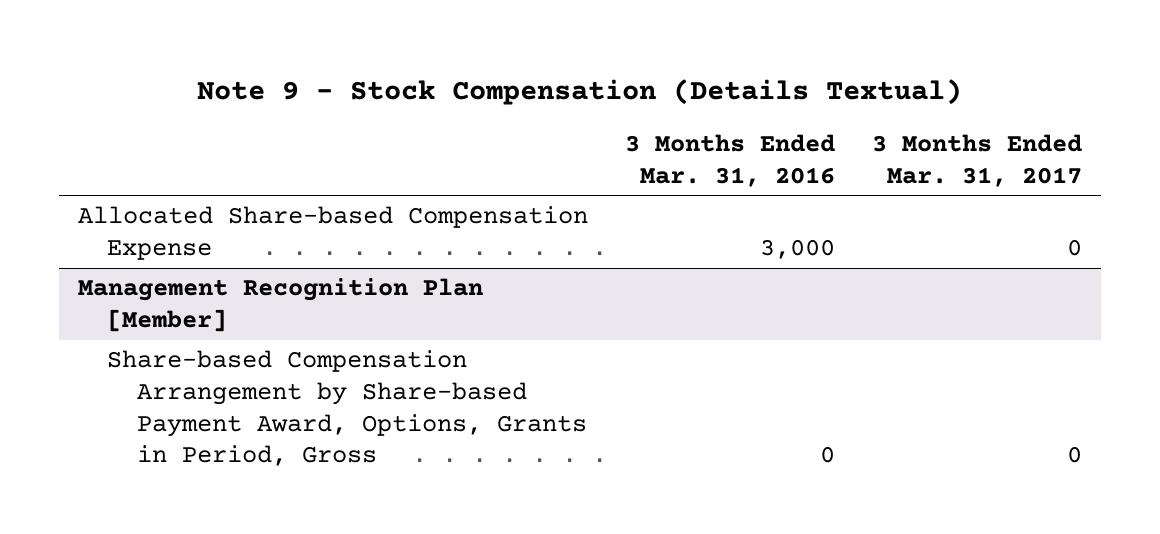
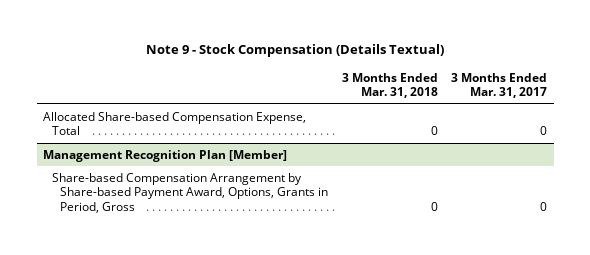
- | 3 Months Ended Mar. 31, 2016 | 3 Months Ended Mar. 31, 2017
+ | 3 Months Ended Mar. 31, 2018 | 3 Months Ended Mar. 31, 2017
- Allocated Share-based Compensation Expense | 3,000 | 0
+ Allocated Share-based Compensation Expense, Total | 0 | 0

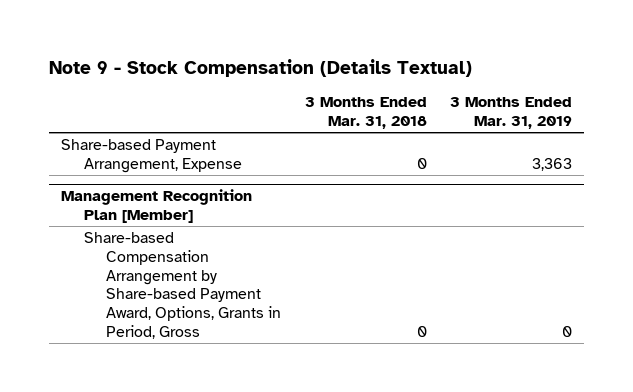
- | 3 Months Ended Mar. 31, 2018 | 3 Months Ended Mar. 31, 2017
+ | 3 Months Ended Mar. 31, 2018 | 3 Months Ended Mar. 31, 2019
- Allocated Share-based Compensation Expense, Total | 0 | 0
+ Share-based Payment Arrangement, Expense | 0 | 3,363

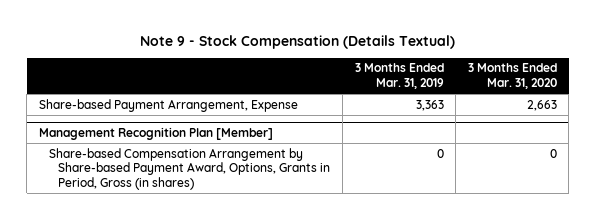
- | 3 Months Ended Mar. 31, 2018 | 3 Months Ended Mar. 31, 2019
+ | 3 Months Ended Mar. 31, 2019 | 3 Months Ended Mar. 31, 2020
@ Management Recognition Plan [Member]
- Share-based Compensation Arrangement by Share-based Payment Award, Options, Grants in Period, Gross | 0 | 0
+ Share-based Compensation Arrangement by Share-based Payment Award, Options, Grants in Period, Gross (in shares) | 0 | 0

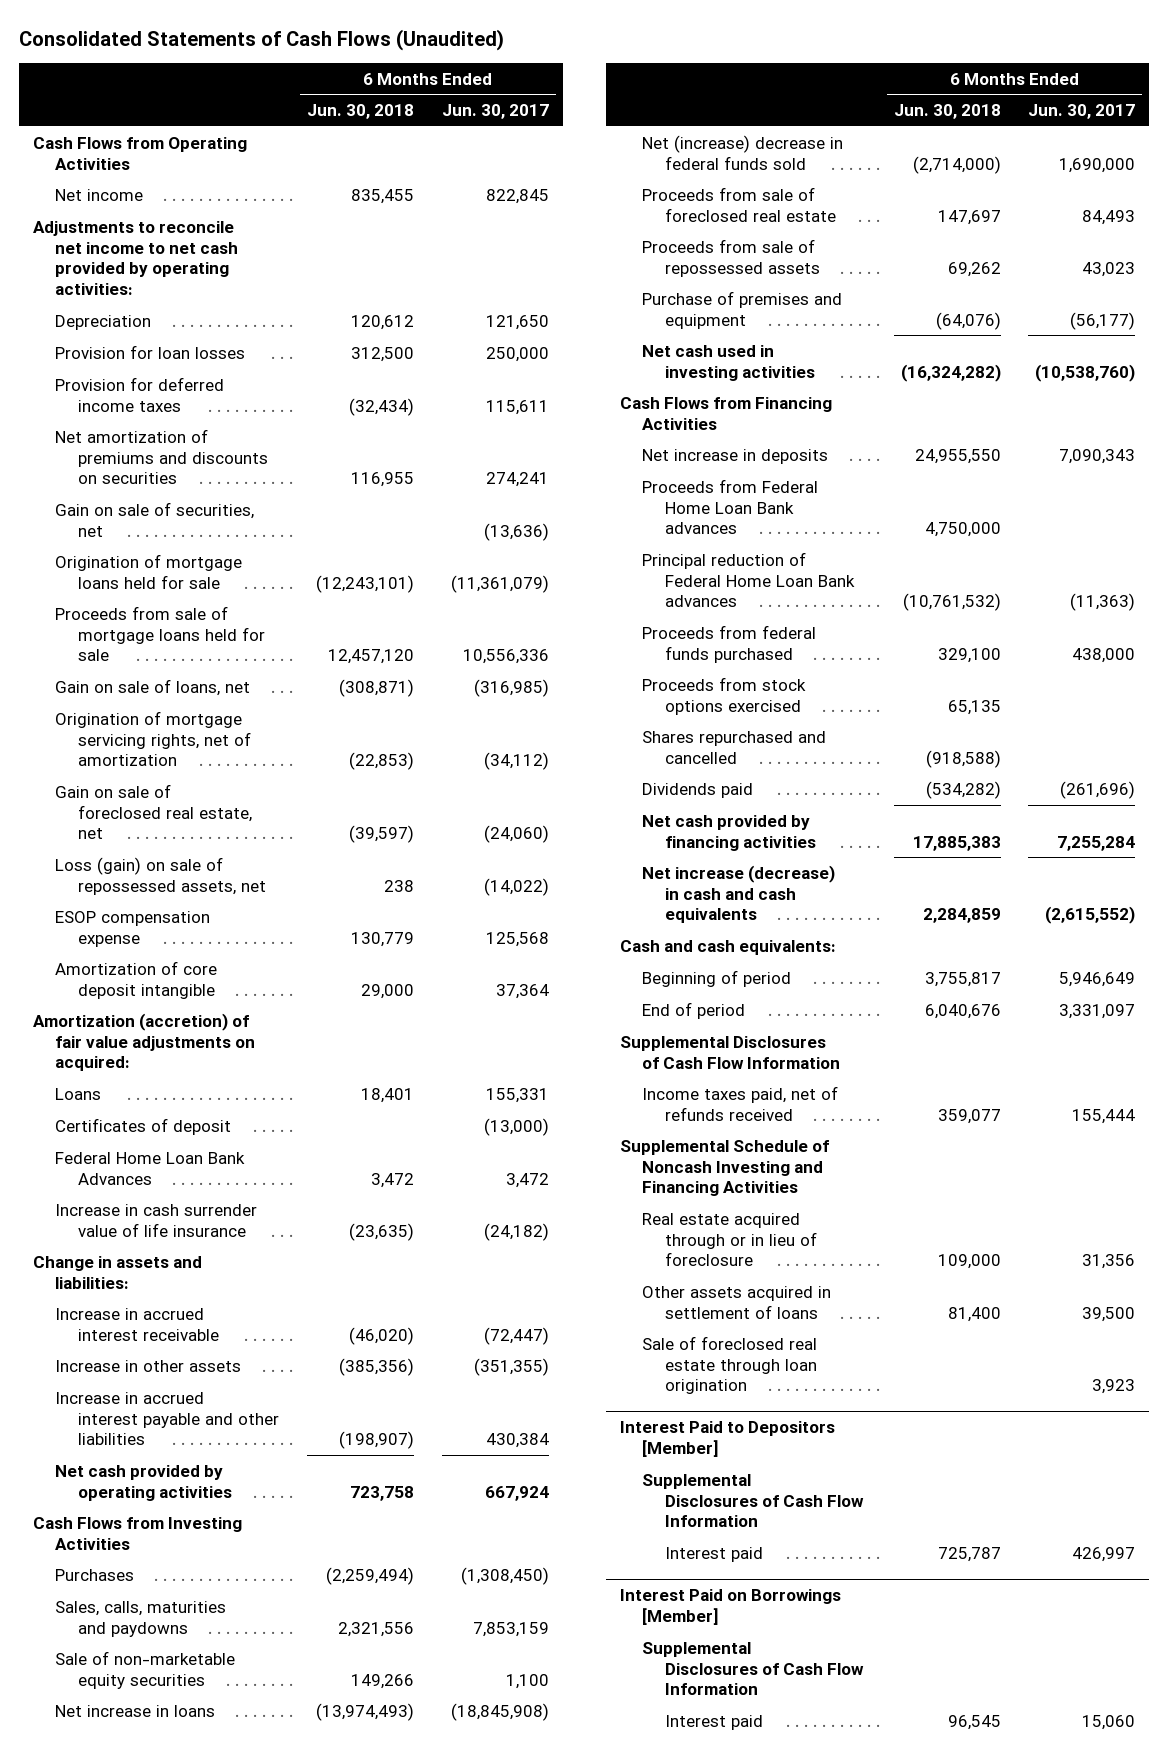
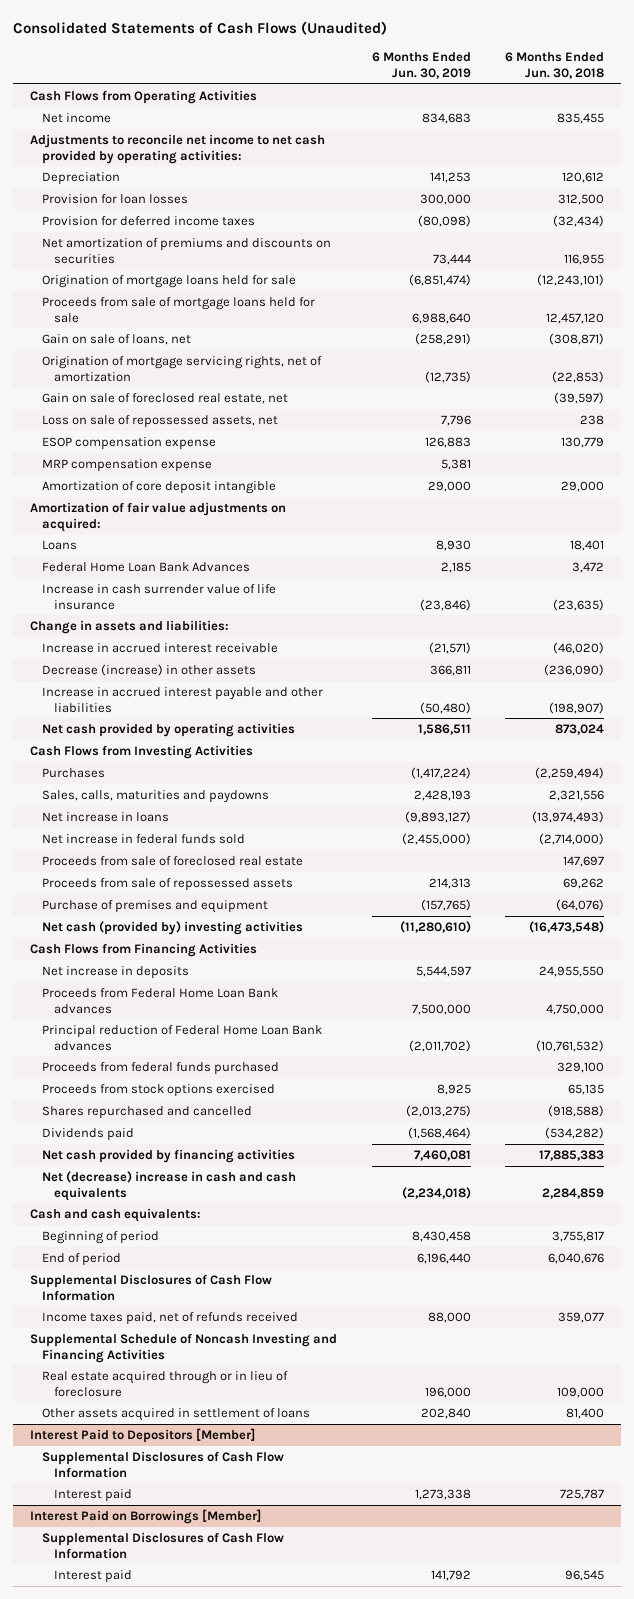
- | 6 Months Ended Jun. 30, 2018 | 6 Months Ended Jun. 30, 2017
+ | 6 Months Ended Jun. 30, 2019 | 6 Months Ended Jun. 30, 2018
- Gain on sale of securities, net | | (13,636)
- Loss (gain) on sale of repossessed assets, net | 238 | (14,022)
+ Loss on sale of repossessed assets, net | 7,796 | 238
+ MRP compensation expense | 5,381 |
- Amortization (accretion) of fair value adjustments on acquired:
+ Amortization of fair value adjustments on acquired:
- Certificates of deposit | | (13,000)
- Increase in other assets | (385,356) | (351,355)
+ Decrease (increase) in other assets | 366,811 | (236,090)
- Net cash provided by operating activities | 723,758 | 667,924
+ Net cash provided by operating activities | 1,586,511 | 873,024
- Sale of non-marketable equity securities | 149,266 | 1,100
- Net (increase) decrease in federal funds sold | (2,714,000) | 1,690,000
+ Net increase in federal funds sold | (2,455,000) | (2,714,000)
- Net cash used in investing activities | (16,324,282) | (10,538,760)
+ Net cash (provided by) investing activities | (11,280,610) | (16,473,548)
- Net increase (decrease) in cash and cash equivalents | 2,284,859 | (2,615,552)
+ Net (decrease) increase in cash and cash equivalents | (2,234,018) | 2,284,859
- Sale of foreclosed real estate through loan origination | | 3,923

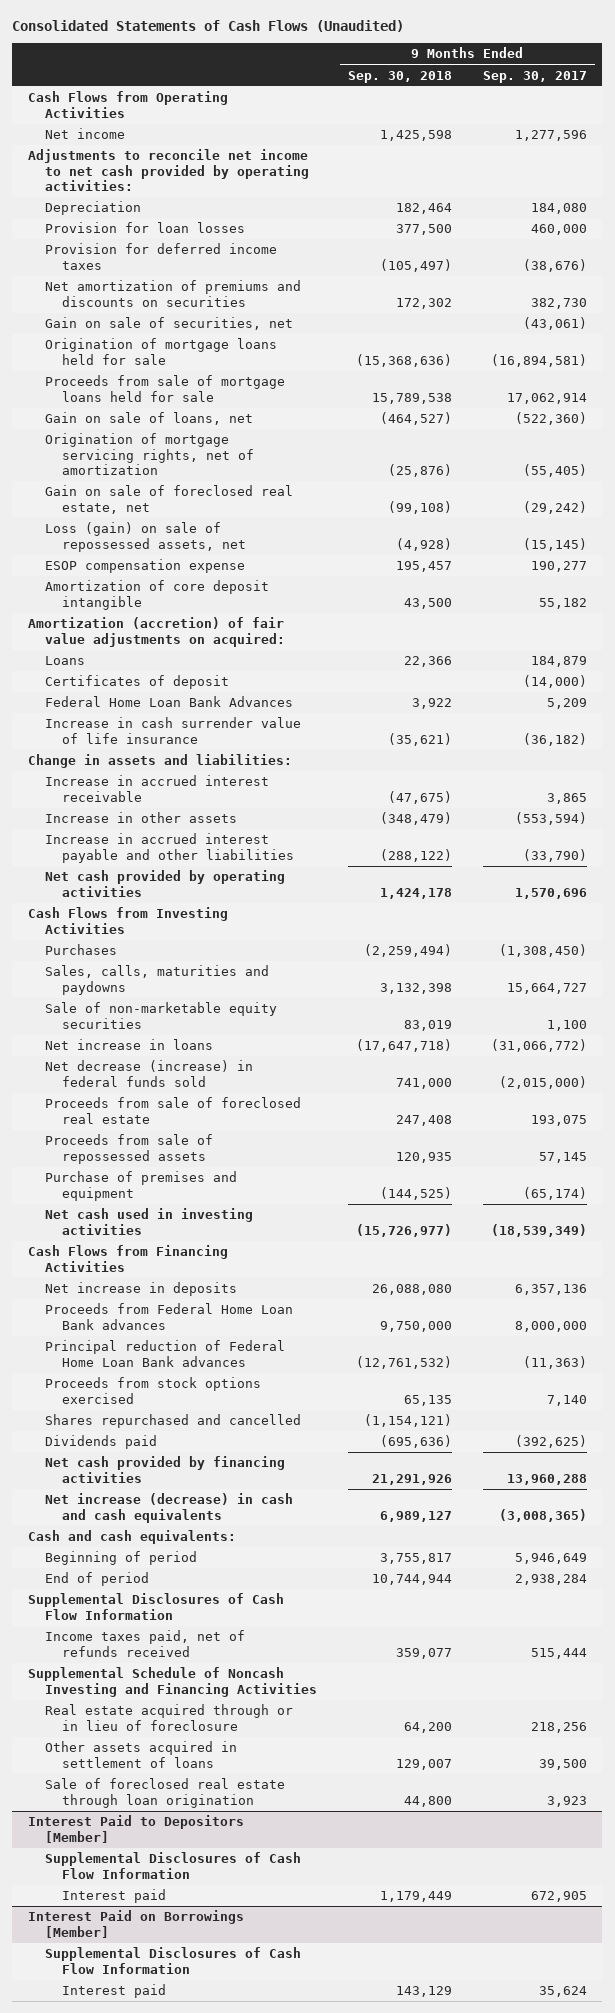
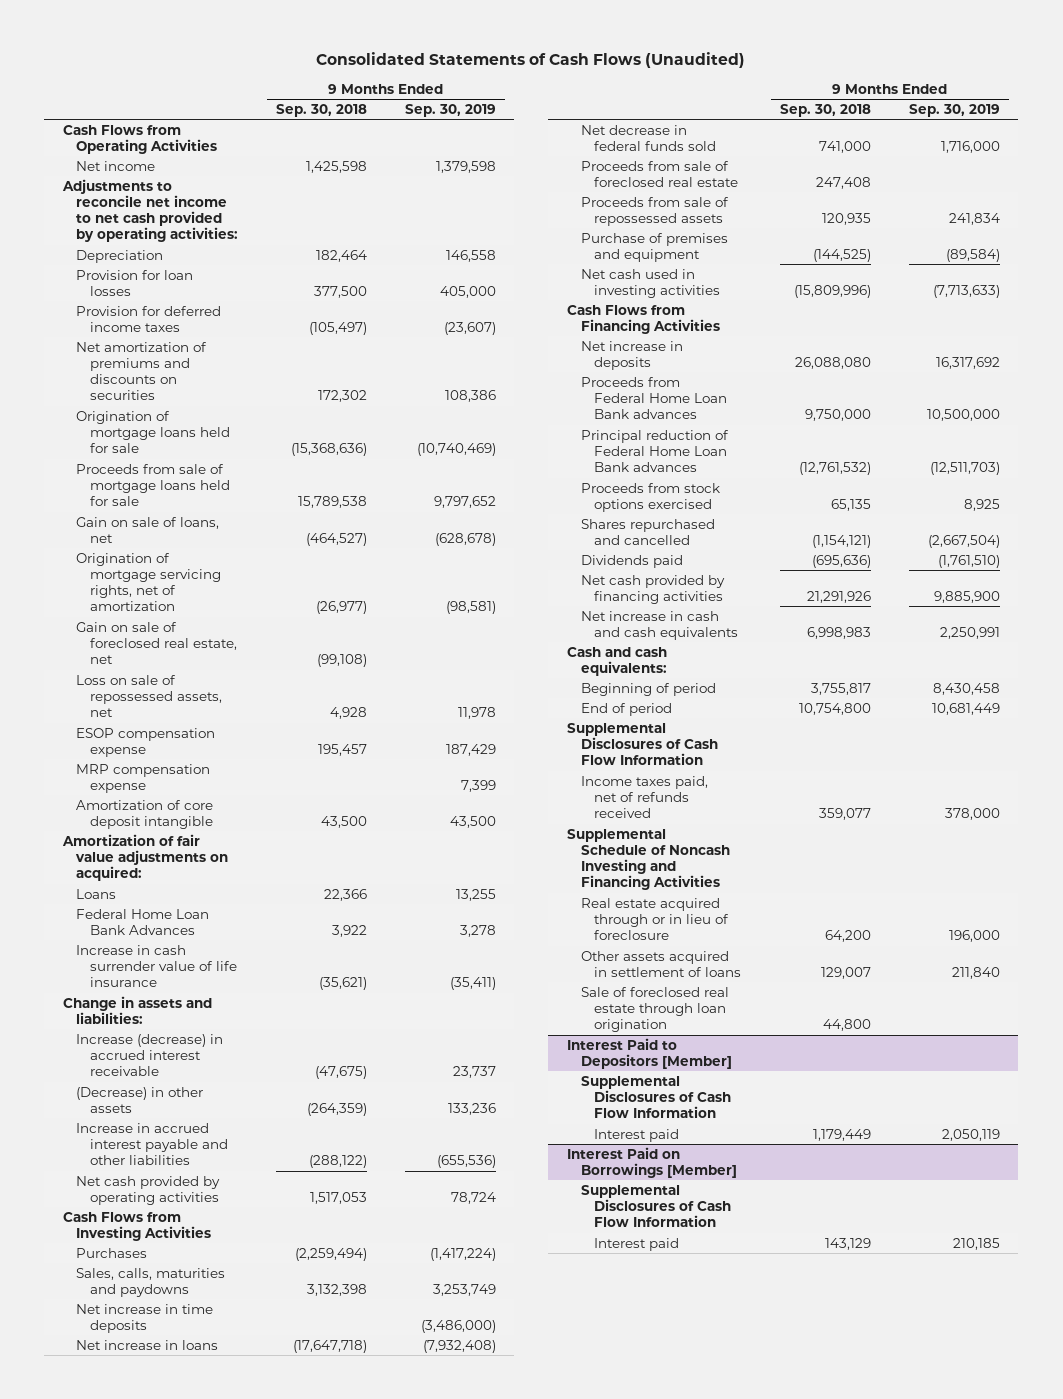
- | 9 Months Ended Sep. 30, 2018 | 9 Months Ended Sep. 30, 2017
+ | 9 Months Ended Sep. 30, 2018 | 9 Months Ended Sep. 30, 2019
- Gain on sale of securities, net | | (43,061)
- Origination of mortgage servicing rights, net of amortization | (25,876) | (55,405)
+ Origination of mortgage servicing rights, net of amortization | (26,977) | (98,581)
- Loss (gain) on sale of repossessed assets, net | (4,928) | (15,145)
+ Loss on sale of repossessed assets, net | 4,928 | 11,978
+ MRP compensation expense | | 7,399
- Amortization (accretion) of fair value adjustments on acquired:
+ Amortization of fair value adjustments on acquired:
- Certificates of deposit | | (14,000)
- Increase in accrued interest receivable | (47,675) | 3,865
- Increase in other assets | (348,479) | (553,594)
+ Increase (decrease) in accrued interest receivable | (47,675) | 23,737
+ (Decrease) in other assets | (264,359) | 133,236
- Net cash provided by operating activities | 1,424,178 | 1,570,696
+ Net cash provided by operating activities | 1,517,053 | 78,724
- Sale of non-marketable equity securities | 83,019 | 1,100
+ Net increase in time deposits | | (3,486,000)
- Net decrease (increase) in federal funds sold | 741,000 | (2,015,000)
+ Net decrease in federal funds sold | 741,000 | 1,716,000
- Net cash used in investing activities | (15,726,977) | (18,539,349)
+ Net cash used in investing activities | (15,809,996) | (7,713,633)
- Net increase (decrease) in cash and cash equivalents | 6,989,127 | (3,008,365)
+ Net increase in cash and cash equivalents | 6,998,983 | 2,250,991
- End of period | 10,744,944 | 2,938,284
+ End of period | 10,754,800 | 10,681,449

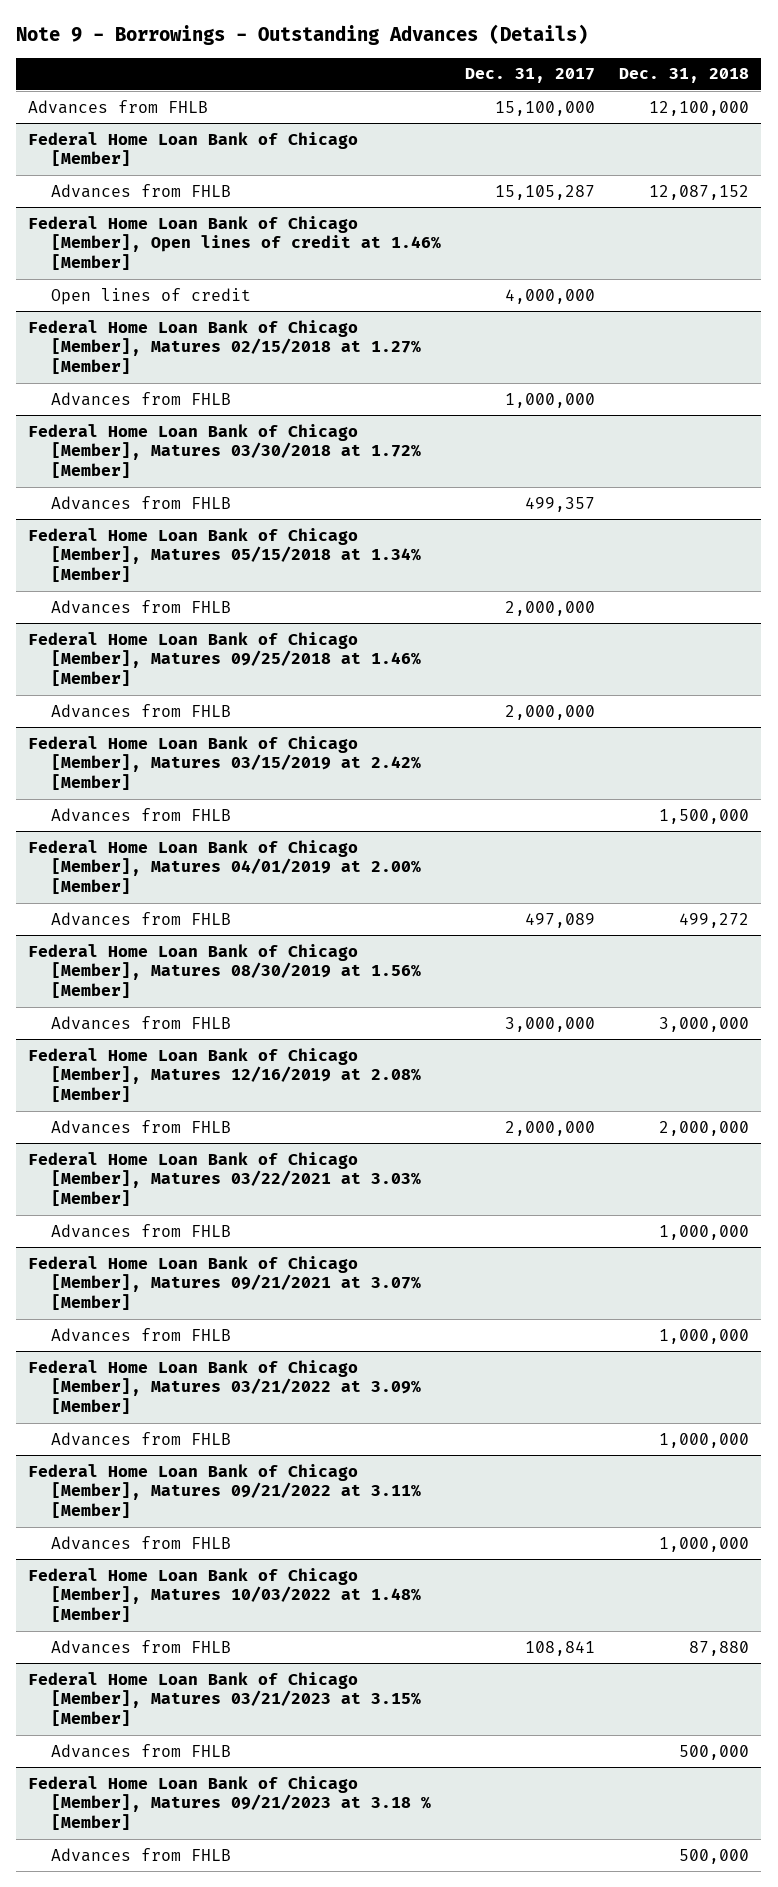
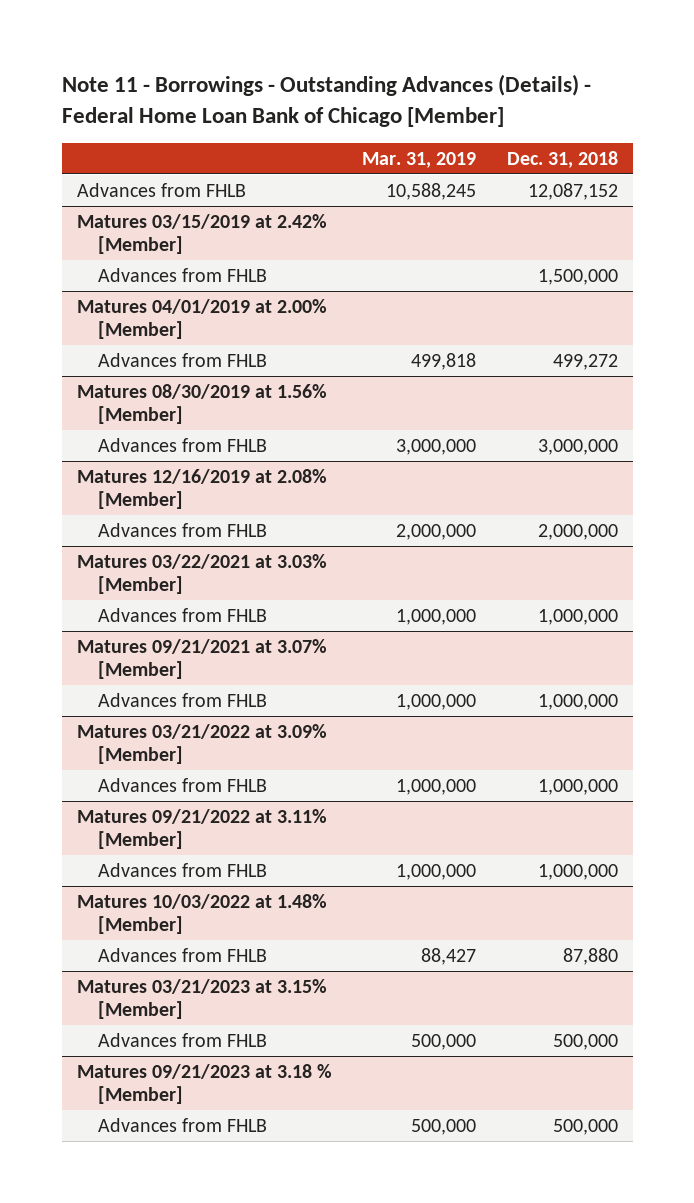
- Note 9 - Borrowings - Outstanding Advances (Details)
+ Note 11 - Borrowings - Outstanding Advances (Details) - Federal Home Loan Bank of Chicago [Member]
- | Dec. 31, 2017 | Dec. 31, 2018
+ | Mar. 31, 2019 | Dec. 31, 2018
- Advances from FHLB | 15,100,000 | 12,100,000
- Federal Home Loan Bank of Chicago [Member]
- Federal Home Loan Bank of Chicago [Member], Open lines of credit at 1.46% [Member]
- Open lines of credit | 4,000,000 |
- Federal Home Loan Bank of Chicago [Member], Matures 02/15/2018 at 1.27% [Member]
- Advances from FHLB | 1,000,000 |
- Federal Home Loan Bank of Chicago [Member], Matures 03/30/2018 at 1.72% [Member]
- Advances from FHLB | 499,357 |
- Federal Home Loan Bank of Chicago [Member], Matures 05/15/2018 at 1.34% [Member]
- Advances from FHLB | 2,000,000 |
- Federal Home Loan Bank of Chicago [Member], Matures 09/25/2018 at 1.46% [Member]
- Advances from FHLB | 2,000,000 |
- Federal Home Loan Bank of Chicago [Member], Matures 03/15/2019 at 2.42% [Member]
+ Matures 03/15/2019 at 2.42% [Member]
- Federal Home Loan Bank of Chicago [Member], Matures 04/01/2019 at 2.00% [Member]
+ Matures 04/01/2019 at 2.00% [Member]
- Federal Home Loan Bank of Chicago [Member], Matures 08/30/2019 at 1.56% [Member]
+ Matures 08/30/2019 at 1.56% [Member]
- Federal Home Loan Bank of Chicago [Member], Matures 12/16/2019 at 2.08% [Member]
+ Matures 12/16/2019 at 2.08% [Member]
- Federal Home Loan Bank of Chicago [Member], Matures 03/22/2021 at 3.03% [Member]
+ Matures 03/22/2021 at 3.03% [Member]
- Federal Home Loan Bank of Chicago [Member], Matures 09/21/2021 at 3.07% [Member]
+ Matures 09/21/2021 at 3.07% [Member]
- Federal Home Loan Bank of Chicago [Member], Matures 03/21/2022 at 3.09% [Member]
+ Matures 03/21/2022 at 3.09% [Member]
- Federal Home Loan Bank of Chicago [Member], Matures 09/21/2022 at 3.11% [Member]
+ Matures 09/21/2022 at 3.11% [Member]
- Federal Home Loan Bank of Chicago [Member], Matures 10/03/2022 at 1.48% [Member]
+ Matures 10/03/2022 at 1.48% [Member]
- Federal Home Loan Bank of Chicago [Member], Matures 03/21/2023 at 3.15% [Member]
+ Matures 03/21/2023 at 3.15% [Member]
- Federal Home Loan Bank of Chicago [Member], Matures 09/21/2023 at 3.18 % [Member]
+ Matures 09/21/2023 at 3.18 % [Member]

